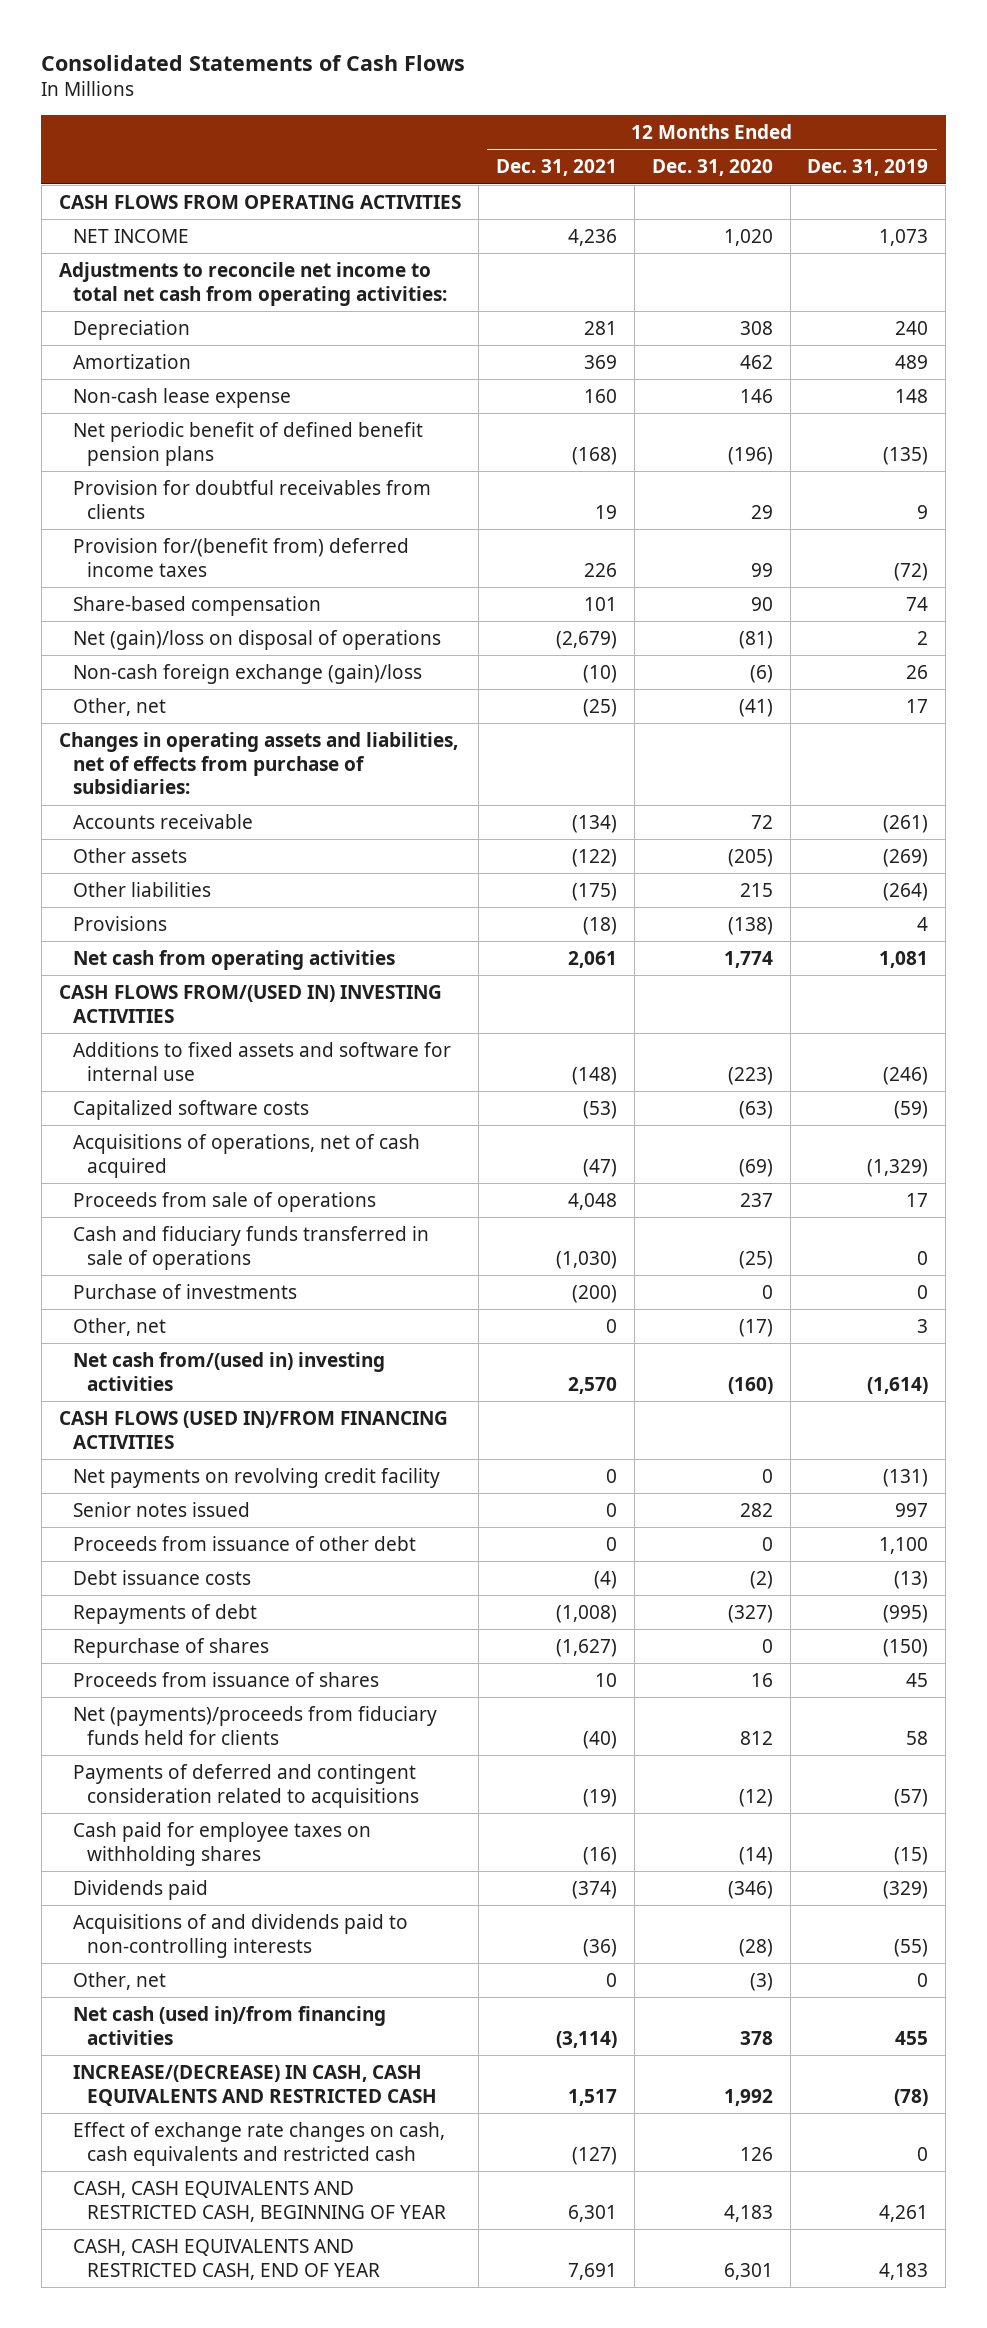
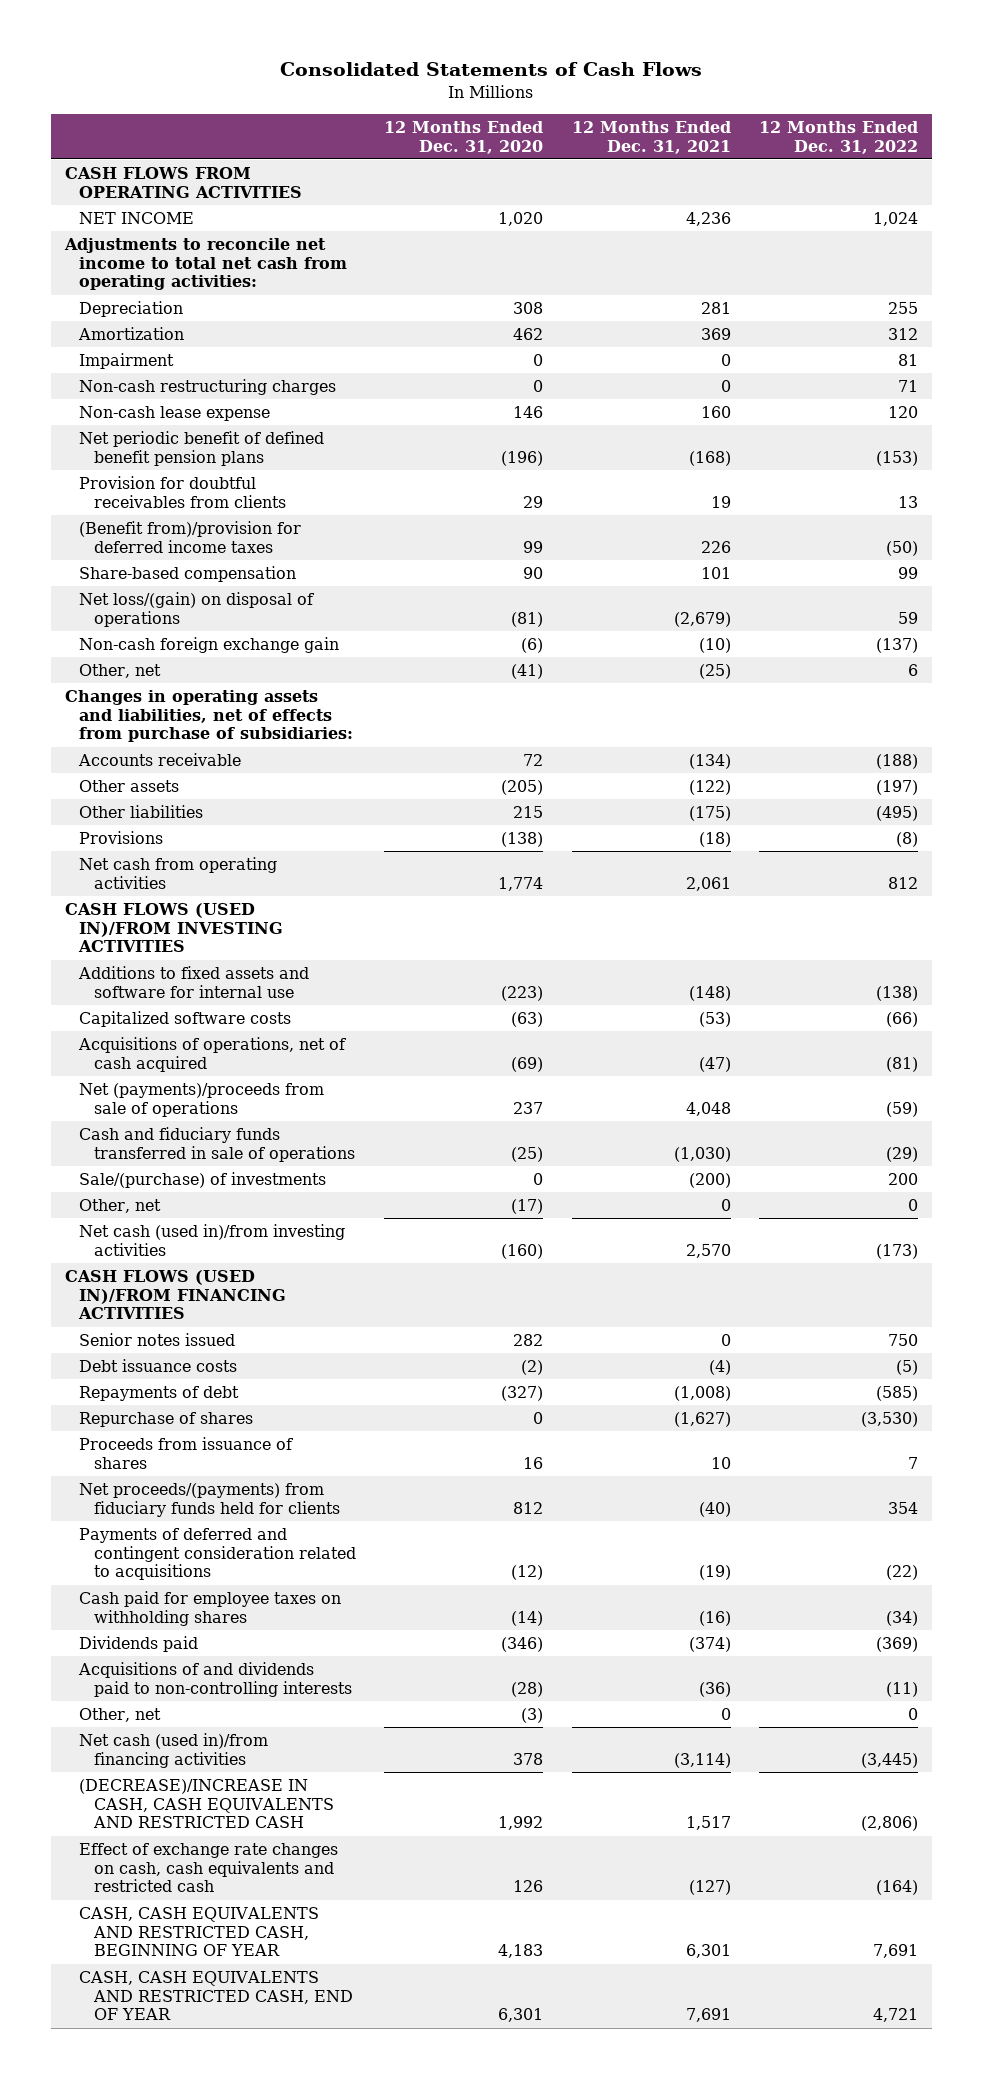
- | 12 Months Ended Dec. 31, 2021 | 12 Months Ended Dec. 31, 2020 | 12 Months Ended Dec. 31, 2019
+ | 12 Months Ended Dec. 31, 2020 | 12 Months Ended Dec. 31, 2021 | 12 Months Ended Dec. 31, 2022
+ Impairment | 0 | 0 | 81
+ Non-cash restructuring charges | 0 | 0 | 71
- Provision for/(benefit from) deferred income taxes | 226 | 99 | (72)
+ (Benefit from)/provision for deferred income taxes | 99 | 226 | (50)
- Net (gain)/loss on disposal of operations | (2,679) | (81) | 2
- Non-cash foreign exchange (gain)/loss | (10) | (6) | 26
+ Net loss/(gain) on disposal of operations | (81) | (2,679) | 59
+ Non-cash foreign exchange gain | (6) | (10) | (137)
- CASH FLOWS FROM/(USED IN) INVESTING ACTIVITIES
+ CASH FLOWS (USED IN)/FROM INVESTING ACTIVITIES
- Proceeds from sale of operations | 4,048 | 237 | 17
+ Net (payments)/proceeds from sale of operations | 237 | 4,048 | (59)
- Purchase of investments | (200) | 0 | 0
+ Sale/(purchase) of investments | 0 | (200) | 200
- Net cash from/(used in) investing activities | 2,570 | (160) | (1,614)
+ Net cash (used in)/from investing activities | (160) | 2,570 | (173)
- Net payments on revolving credit facility | 0 | 0 | (131)
- Proceeds from issuance of other debt | 0 | 0 | 1,100
- Net (payments)/proceeds from fiduciary funds held for clients | (40) | 812 | 58
+ Net proceeds/(payments) from fiduciary funds held for clients | 812 | (40) | 354
- INCREASE/(DECREASE) IN CASH, CASH EQUIVALENTS AND RESTRICTED CASH | 1,517 | 1,992 | (78)
+ (DECREASE)/INCREASE IN CASH, CASH EQUIVALENTS AND RESTRICTED CASH | 1,992 | 1,517 | (2,806)

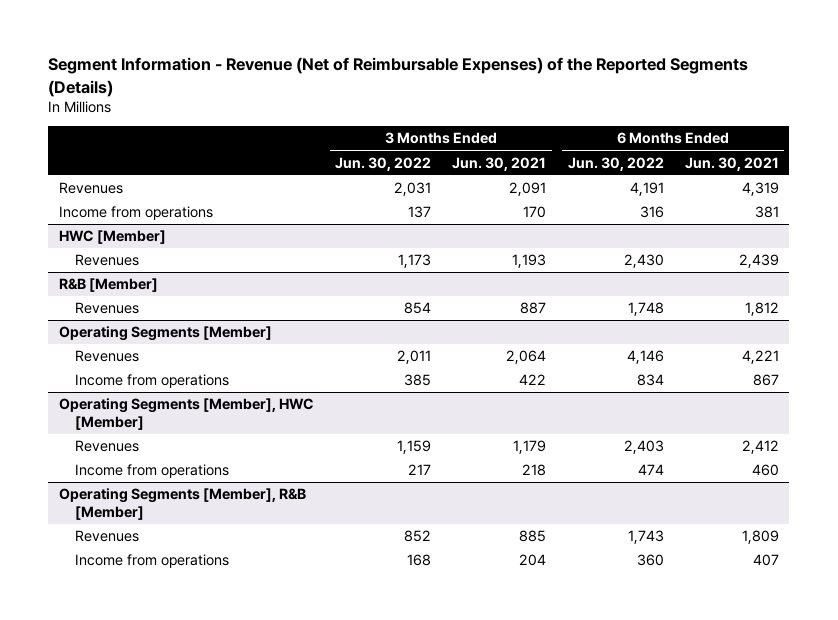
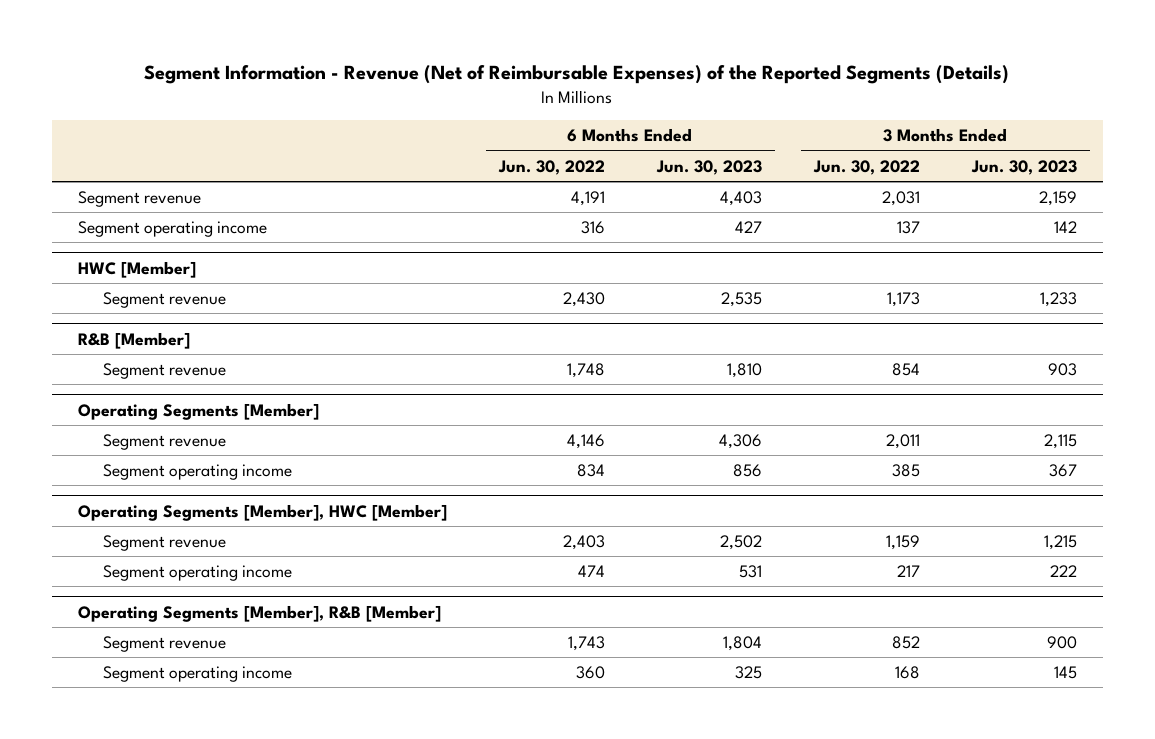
- | 3 Months Ended Jun. 30, 2022 | 3 Months Ended Jun. 30, 2021 | 6 Months Ended Jun. 30, 2022 | 6 Months Ended Jun. 30, 2021
+ | 6 Months Ended Jun. 30, 2022 | 6 Months Ended Jun. 30, 2023 | 3 Months Ended Jun. 30, 2022 | 3 Months Ended Jun. 30, 2023
- Revenues | 2,031 | 2,091 | 4,191 | 4,319
- Income from operations | 137 | 170 | 316 | 381
+ Segment revenue | 4,191 | 4,403 | 2,031 | 2,159
+ Segment operating income | 316 | 427 | 137 | 142
@ HWC [Member]
- Revenues | 1,173 | 1,193 | 2,430 | 2,439
+ Segment revenue | 2,430 | 2,535 | 1,173 | 1,233
@ R&B [Member]
- Revenues | 854 | 887 | 1,748 | 1,812
+ Segment revenue | 1,748 | 1,810 | 854 | 903
@ Operating Segments [Member]
- Revenues | 2,011 | 2,064 | 4,146 | 4,221
- Income from operations | 385 | 422 | 834 | 867
+ Segment revenue | 4,146 | 4,306 | 2,011 | 2,115
+ Segment operating income | 834 | 856 | 385 | 367
@ Operating Segments [Member], HWC [Member]
- Revenues | 1,159 | 1,179 | 2,403 | 2,412
- Income from operations | 217 | 218 | 474 | 460
+ Segment revenue | 2,403 | 2,502 | 1,159 | 1,215
+ Segment operating income | 474 | 531 | 217 | 222
@ Operating Segments [Member], R&B [Member]
- Revenues | 852 | 885 | 1,743 | 1,809
- Income from operations | 168 | 204 | 360 | 407
+ Segment revenue | 1,743 | 1,804 | 852 | 900
+ Segment operating income | 360 | 325 | 168 | 145

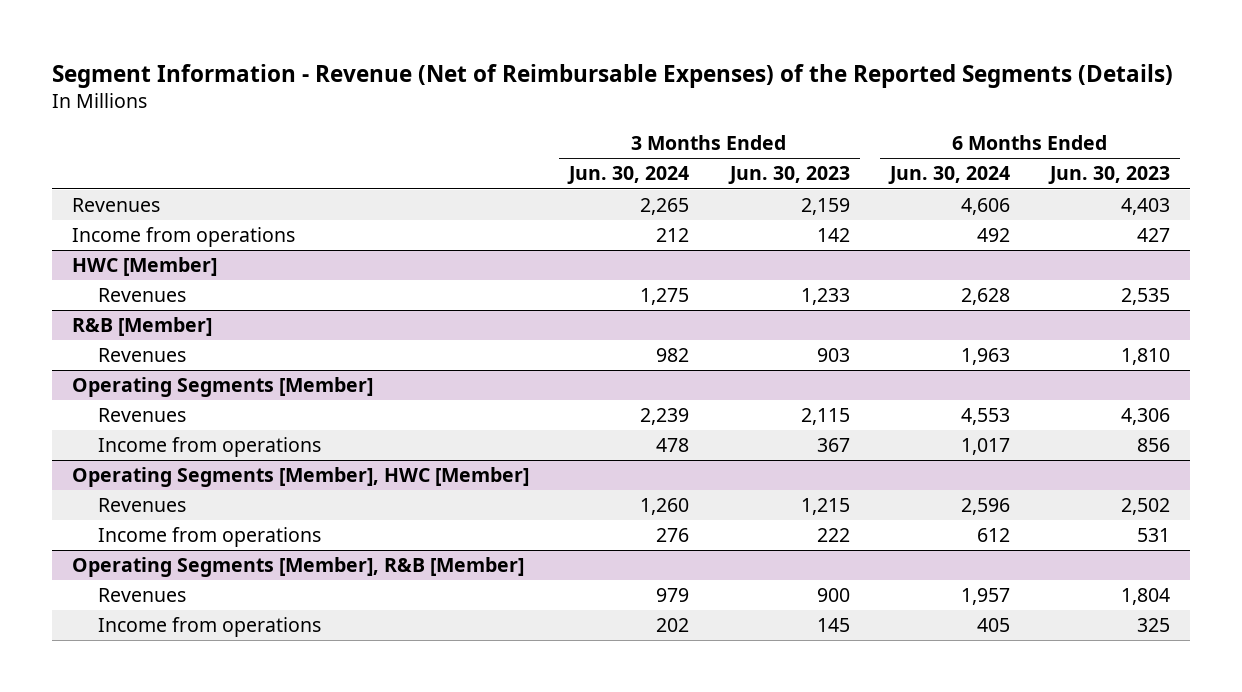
- | 6 Months Ended Jun. 30, 2022 | 6 Months Ended Jun. 30, 2023 | 3 Months Ended Jun. 30, 2022 | 3 Months Ended Jun. 30, 2023
+ | 3 Months Ended Jun. 30, 2024 | 3 Months Ended Jun. 30, 2023 | 6 Months Ended Jun. 30, 2024 | 6 Months Ended Jun. 30, 2023
- Segment revenue | 4,191 | 4,403 | 2,031 | 2,159
- Segment operating income | 316 | 427 | 137 | 142
+ Revenues | 2,265 | 2,159 | 4,606 | 4,403
+ Income from operations | 212 | 142 | 492 | 427
@ HWC [Member]
- Segment revenue | 2,430 | 2,535 | 1,173 | 1,233
+ Revenues | 1,275 | 1,233 | 2,628 | 2,535
@ R&B [Member]
- Segment revenue | 1,748 | 1,810 | 854 | 903
+ Revenues | 982 | 903 | 1,963 | 1,810
@ Operating Segments [Member]
- Segment revenue | 4,146 | 4,306 | 2,011 | 2,115
- Segment operating income | 834 | 856 | 385 | 367
+ Revenues | 2,239 | 2,115 | 4,553 | 4,306
+ Income from operations | 478 | 367 | 1,017 | 856
@ Operating Segments [Member], HWC [Member]
- Segment revenue | 2,403 | 2,502 | 1,159 | 1,215
- Segment operating income | 474 | 531 | 217 | 222
+ Revenues | 1,260 | 1,215 | 2,596 | 2,502
+ Income from operations | 276 | 222 | 612 | 531
@ Operating Segments [Member], R&B [Member]
- Segment revenue | 1,743 | 1,804 | 852 | 900
- Segment operating income | 360 | 325 | 168 | 145
+ Revenues | 979 | 900 | 1,957 | 1,804
+ Income from operations | 202 | 145 | 405 | 325

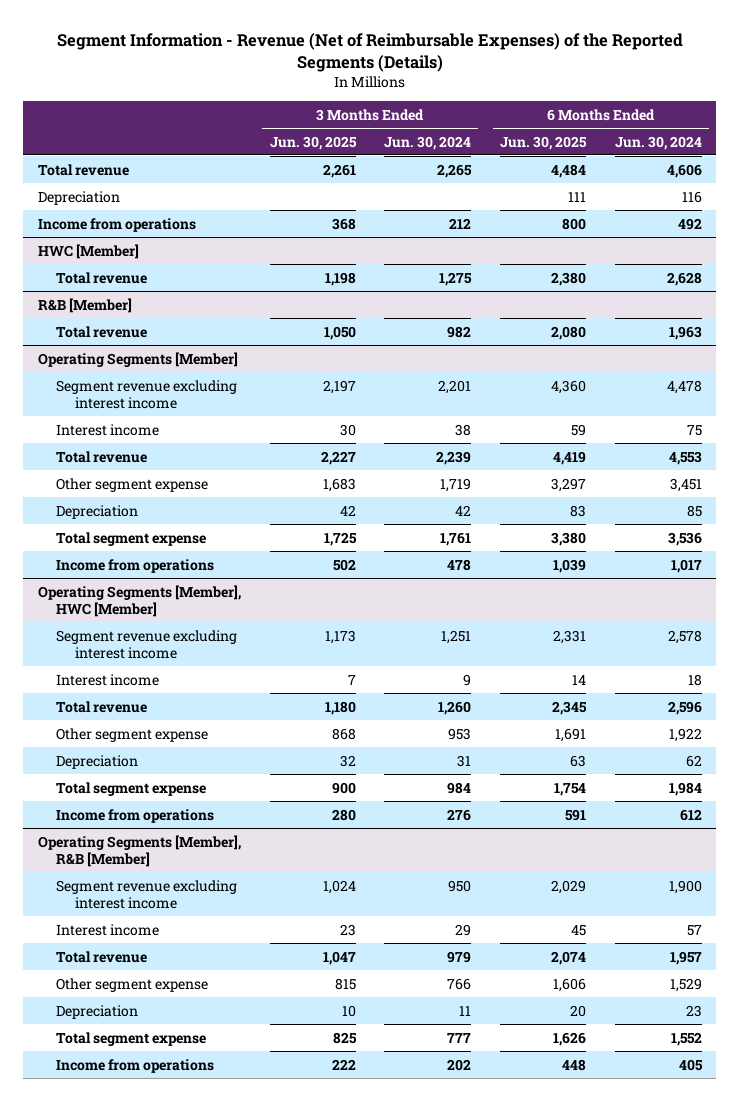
- | 3 Months Ended Jun. 30, 2024 | 3 Months Ended Jun. 30, 2023 | 6 Months Ended Jun. 30, 2024 | 6 Months Ended Jun. 30, 2023
+ | 3 Months Ended Jun. 30, 2025 | 3 Months Ended Jun. 30, 2024 | 6 Months Ended Jun. 30, 2025 | 6 Months Ended Jun. 30, 2024
- Revenues | 2,265 | 2,159 | 4,606 | 4,403
+ Total revenue | 2,261 | 2,265 | 4,484 | 4,606
+ Depreciation | | | 111 | 116
@ HWC [Member]
- Revenues | 1,275 | 1,233 | 2,628 | 2,535
+ Total revenue | 1,198 | 1,275 | 2,380 | 2,628
@ R&B [Member]
- Revenues | 982 | 903 | 1,963 | 1,810
+ Total revenue | 1,050 | 982 | 2,080 | 1,963
@ Operating Segments [Member]
- Revenues | 2,239 | 2,115 | 4,553 | 4,306
+ Segment revenue excluding interest income | 2,197 | 2,201 | 4,360 | 4,478
+ Interest income | 30 | 38 | 59 | 75
+ Total revenue | 2,227 | 2,239 | 4,419 | 4,553
+ Other segment expense | 1,683 | 1,719 | 3,297 | 3,451
+ Depreciation | 42 | 42 | 83 | 85
+ Total segment expense | 1,725 | 1,761 | 3,380 | 3,536
@ Operating Segments [Member], HWC [Member]
- Revenues | 1,260 | 1,215 | 2,596 | 2,502
+ Segment revenue excluding interest income | 1,173 | 1,251 | 2,331 | 2,578
+ Interest income | 7 | 9 | 14 | 18
+ Total revenue | 1,180 | 1,260 | 2,345 | 2,596
+ Other segment expense | 868 | 953 | 1,691 | 1,922
+ Depreciation | 32 | 31 | 63 | 62
+ Total segment expense | 900 | 984 | 1,754 | 1,984
@ Operating Segments [Member], R&B [Member]
- Revenues | 979 | 900 | 1,957 | 1,804
+ Segment revenue excluding interest income | 1,024 | 950 | 2,029 | 1,900
+ Interest income | 23 | 29 | 45 | 57
+ Total revenue | 1,047 | 979 | 2,074 | 1,957
+ Other segment expense | 815 | 766 | 1,606 | 1,529
+ Depreciation | 10 | 11 | 20 | 23
+ Total segment expense | 825 | 777 | 1,626 | 1,552

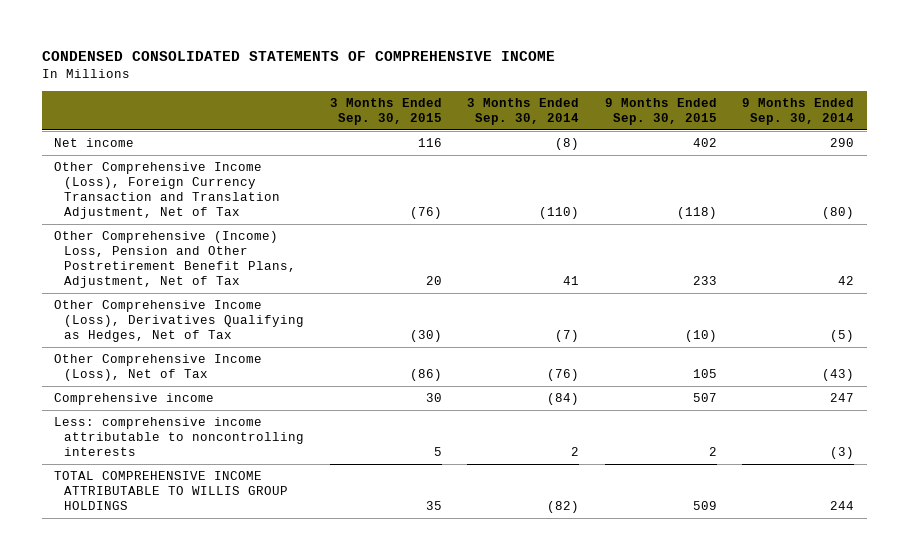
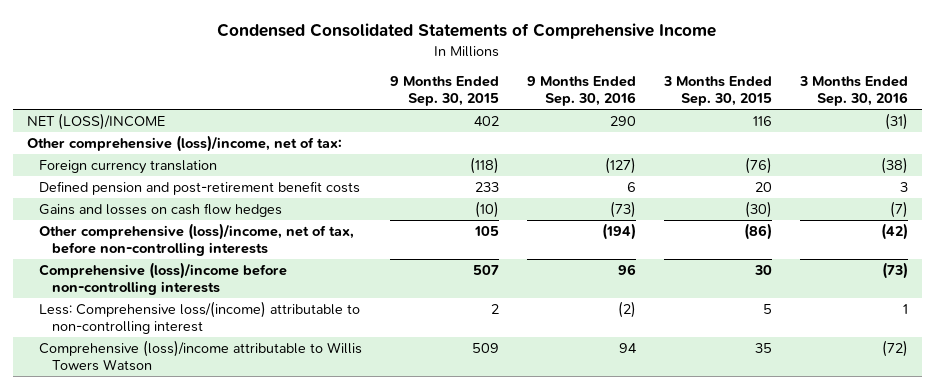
- CONDENSED CONSOLIDATED STATEMENTS OF COMPREHENSIVE INCOME
+ Condensed Consolidated Statements of Comprehensive Income
- | 3 Months Ended Sep. 30, 2015 | 3 Months Ended Sep. 30, 2014 | 9 Months Ended Sep. 30, 2015 | 9 Months Ended Sep. 30, 2014
+ | 9 Months Ended Sep. 30, 2015 | 9 Months Ended Sep. 30, 2016 | 3 Months Ended Sep. 30, 2015 | 3 Months Ended Sep. 30, 2016
- Net income | 116 | (8) | 402 | 290
- Other Comprehensive Income (Loss), Foreign Currency Transaction and Translation Adjustment, Net of Tax | (76) | (110) | (118) | (80)
- Other Comprehensive (Income) Loss, Pension and Other Postretirement Benefit Plans, Adjustment, Net of Tax | 20 | 41 | 233 | 42
- Other Comprehensive Income (Loss), Derivatives Qualifying as Hedges, Net of Tax | (30) | (7) | (10) | (5)
- Other Comprehensive Income (Loss), Net of Tax | (86) | (76) | 105 | (43)
- Comprehensive income | 30 | (84) | 507 | 247
- Less: comprehensive income attributable to noncontrolling interests | 5 | 2 | 2 | (3)
- TOTAL COMPREHENSIVE INCOME ATTRIBUTABLE TO WILLIS GROUP HOLDINGS | 35 | (82) | 509 | 244
+ NET (LOSS)/INCOME | 402 | 290 | 116 | (31)
+ Other comprehensive (loss)/income, net of tax:
+ Foreign currency translation | (118) | (127) | (76) | (38)
+ Defined pension and post-retirement benefit costs | 233 | 6 | 20 | 3
+ Gains and losses on cash flow hedges | (10) | (73) | (30) | (7)
+ Other comprehensive (loss)/income, net of tax, before non-controlling interests | 105 | (194) | (86) | (42)
+ Comprehensive (loss)/income before non-controlling interests | 507 | 96 | 30 | (73)
+ Less: Comprehensive loss/(income) attributable to non-controlling interest | 2 | (2) | 5 | 1
+ Comprehensive (loss)/income attributable to Willis Towers Watson | 509 | 94 | 35 | (72)

